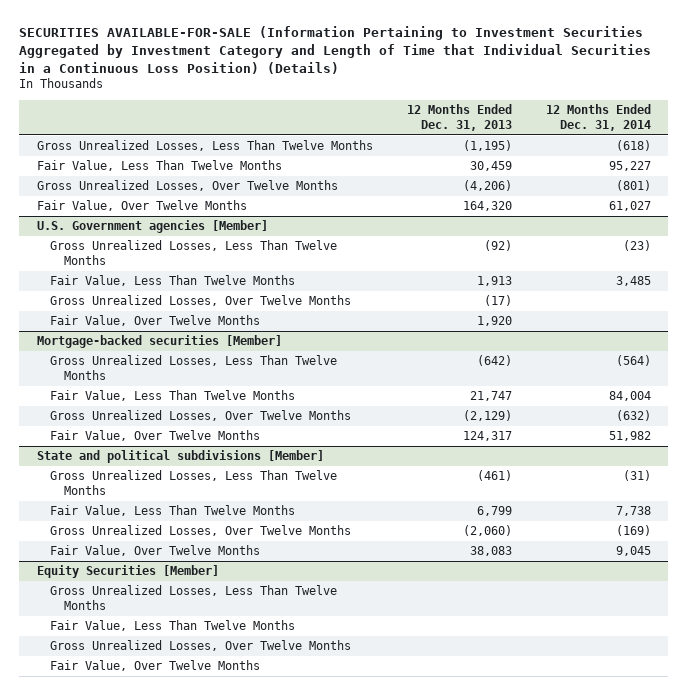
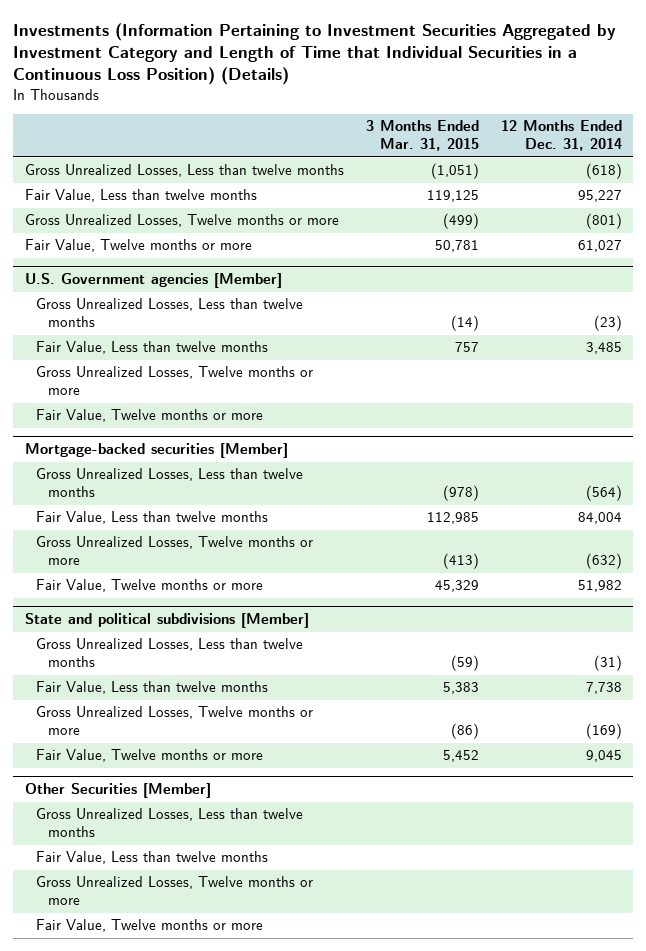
- SECURITIES AVAILABLE-FOR-SALE (Information Pertaining to Investment Securities Aggregated by Investment Category and Length of Time that Individual Securities in a Continuous Loss Position) (Details)
+ Investments (Information Pertaining to Investment Securities Aggregated by Investment Category and Length of Time that Individual Securities in a Continuous Loss Position) (Details)
- | 12 Months Ended Dec. 31, 2013 | 12 Months Ended Dec. 31, 2014
+ | 3 Months Ended Mar. 31, 2015 | 12 Months Ended Dec. 31, 2014
- Gross Unrealized Losses, Less Than Twelve Months | (1,195) | (618)
- Fair Value, Less Than Twelve Months | 30,459 | 95,227
- Gross Unrealized Losses, Over Twelve Months | (4,206) | (801)
- Fair Value, Over Twelve Months | 164,320 | 61,027
+ Gross Unrealized Losses, Less than twelve months | (1,051) | (618)
+ Fair Value, Less than twelve months | 119,125 | 95,227
+ Gross Unrealized Losses, Twelve months or more | (499) | (801)
+ Fair Value, Twelve months or more | 50,781 | 61,027
@ U.S. Government agencies [Member]
- Gross Unrealized Losses, Less Than Twelve Months | (92) | (23)
- Fair Value, Less Than Twelve Months | 1,913 | 3,485
- Gross Unrealized Losses, Over Twelve Months | (17) |
- Fair Value, Over Twelve Months | 1,920 |
+ Gross Unrealized Losses, Less than twelve months | (14) | (23)
+ Fair Value, Less than twelve months | 757 | 3,485
+ Gross Unrealized Losses, Twelve months or more
+ Fair Value, Twelve months or more
@ Mortgage-backed securities [Member]
- Gross Unrealized Losses, Less Than Twelve Months | (642) | (564)
- Fair Value, Less Than Twelve Months | 21,747 | 84,004
- Gross Unrealized Losses, Over Twelve Months | (2,129) | (632)
- Fair Value, Over Twelve Months | 124,317 | 51,982
+ Gross Unrealized Losses, Less than twelve months | (978) | (564)
+ Fair Value, Less than twelve months | 112,985 | 84,004
+ Gross Unrealized Losses, Twelve months or more | (413) | (632)
+ Fair Value, Twelve months or more | 45,329 | 51,982
@ State and political subdivisions [Member]
- Gross Unrealized Losses, Less Than Twelve Months | (461) | (31)
- Fair Value, Less Than Twelve Months | 6,799 | 7,738
- Gross Unrealized Losses, Over Twelve Months | (2,060) | (169)
- Fair Value, Over Twelve Months | 38,083 | 9,045
- Equity Securities [Member]
- Gross Unrealized Losses, Less Than Twelve Months
- Fair Value, Less Than Twelve Months
- Gross Unrealized Losses, Over Twelve Months
- Fair Value, Over Twelve Months
@ State and political subdivisions [Member]
+ Gross Unrealized Losses, Less than twelve months | (59) | (31)
+ Fair Value, Less than twelve months | 5,383 | 7,738
+ Gross Unrealized Losses, Twelve months or more | (86) | (169)
+ Fair Value, Twelve months or more | 5,452 | 9,045
+ Other Securities [Member]
+ Gross Unrealized Losses, Less than twelve months
+ Fair Value, Less than twelve months
+ Gross Unrealized Losses, Twelve months or more
+ Fair Value, Twelve months or more

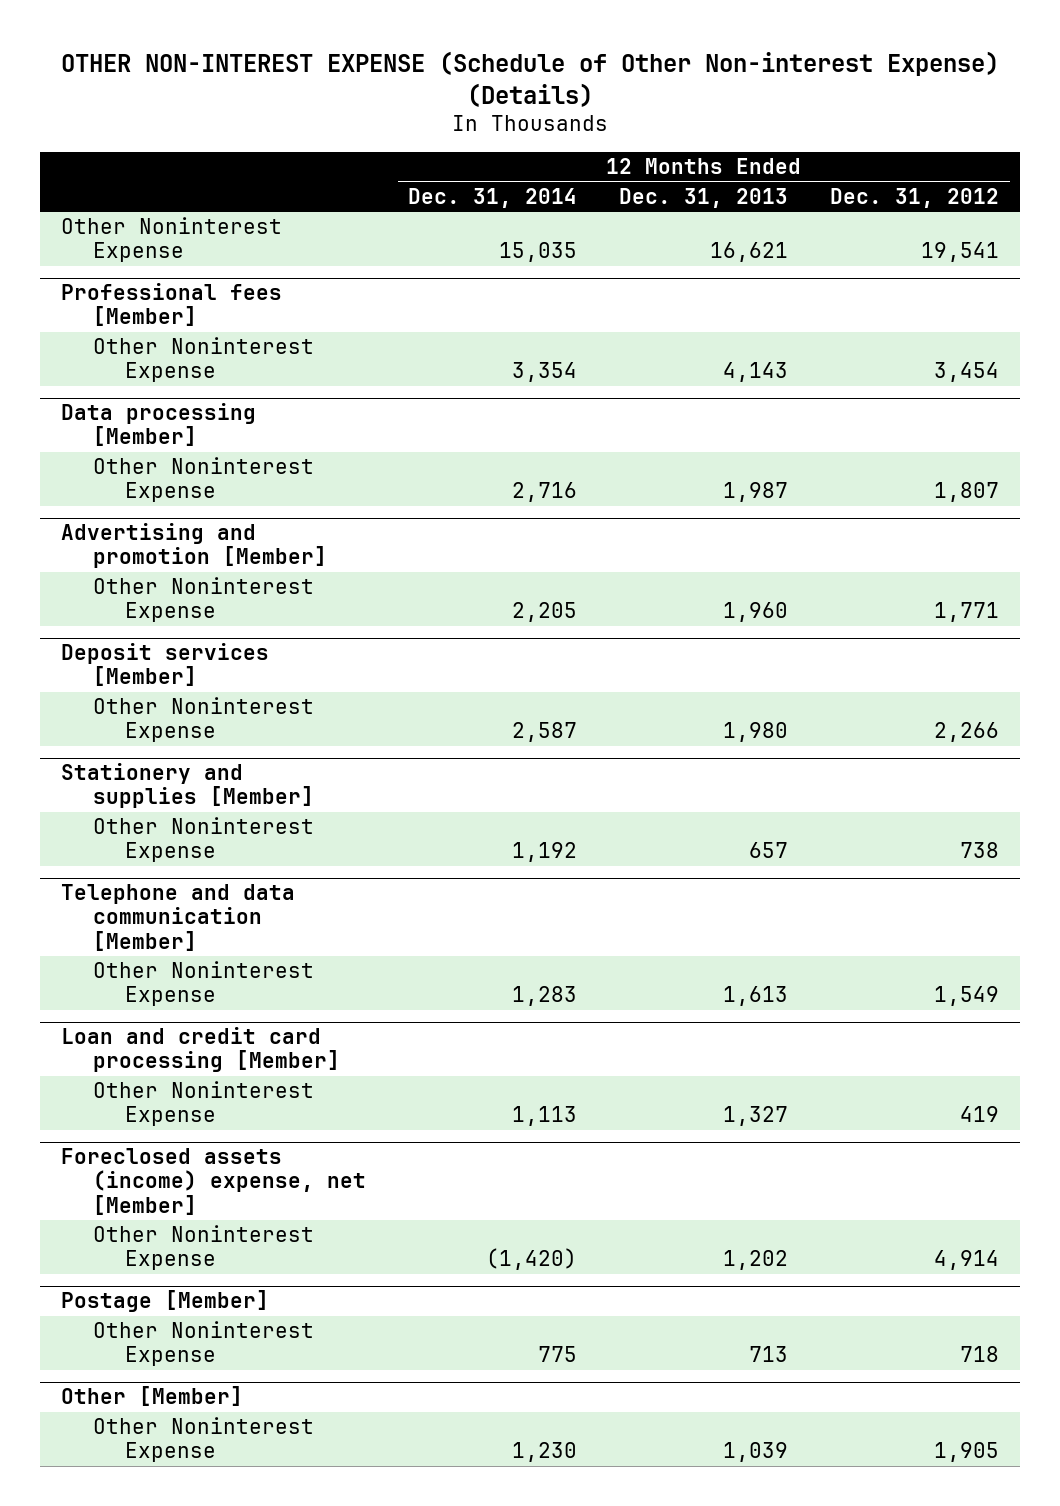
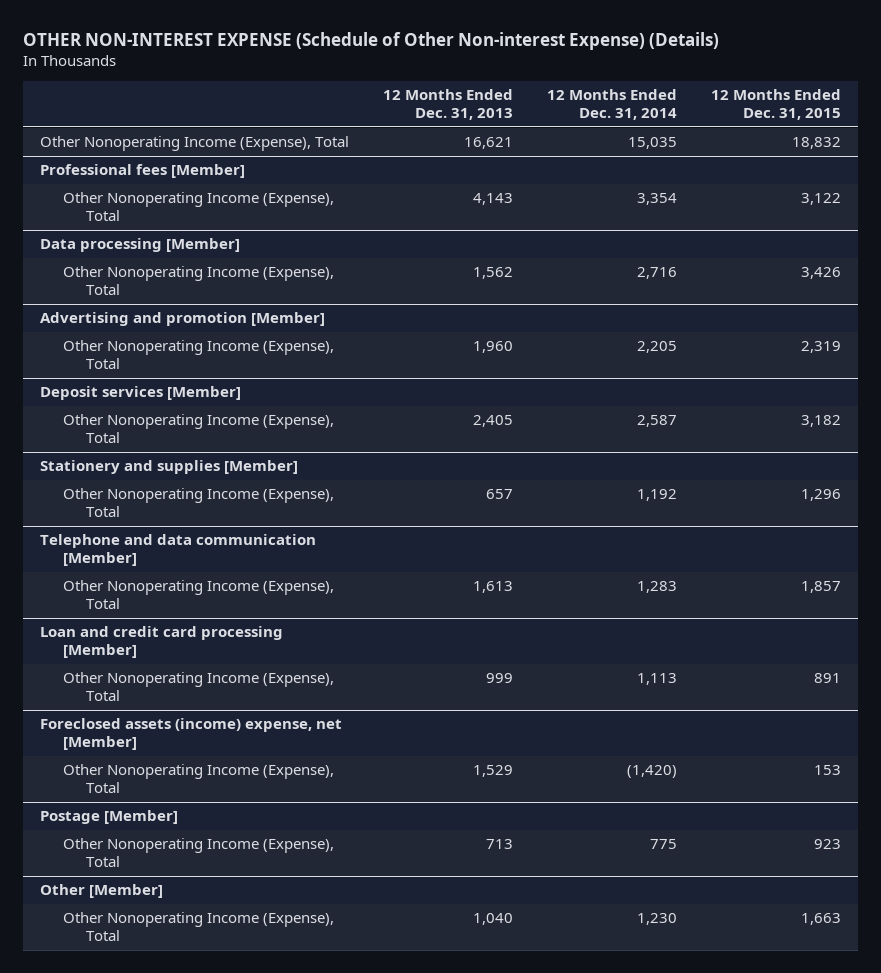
- | 12 Months Ended Dec. 31, 2014 | 12 Months Ended Dec. 31, 2013 | 12 Months Ended Dec. 31, 2012
+ | 12 Months Ended Dec. 31, 2013 | 12 Months Ended Dec. 31, 2014 | 12 Months Ended Dec. 31, 2015
- Other Noninterest Expense | 15,035 | 16,621 | 19,541
+ Other Nonoperating Income (Expense), Total | 16,621 | 15,035 | 18,832
@ Professional fees [Member]
- Other Noninterest Expense | 3,354 | 4,143 | 3,454
+ Other Nonoperating Income (Expense), Total | 4,143 | 3,354 | 3,122
@ Data processing [Member]
- Other Noninterest Expense | 2,716 | 1,987 | 1,807
+ Other Nonoperating Income (Expense), Total | 1,562 | 2,716 | 3,426
@ Advertising and promotion [Member]
- Other Noninterest Expense | 2,205 | 1,960 | 1,771
+ Other Nonoperating Income (Expense), Total | 1,960 | 2,205 | 2,319
@ Deposit services [Member]
- Other Noninterest Expense | 2,587 | 1,980 | 2,266
+ Other Nonoperating Income (Expense), Total | 2,405 | 2,587 | 3,182
@ Stationery and supplies [Member]
- Other Noninterest Expense | 1,192 | 657 | 738
+ Other Nonoperating Income (Expense), Total | 657 | 1,192 | 1,296
@ Telephone and data communication [Member]
- Other Noninterest Expense | 1,283 | 1,613 | 1,549
+ Other Nonoperating Income (Expense), Total | 1,613 | 1,283 | 1,857
@ Loan and credit card processing [Member]
- Other Noninterest Expense | 1,113 | 1,327 | 419
+ Other Nonoperating Income (Expense), Total | 999 | 1,113 | 891
@ Foreclosed assets (income) expense, net [Member]
- Other Noninterest Expense | (1,420) | 1,202 | 4,914
+ Other Nonoperating Income (Expense), Total | 1,529 | (1,420) | 153
@ Postage [Member]
- Other Noninterest Expense | 775 | 713 | 718
+ Other Nonoperating Income (Expense), Total | 713 | 775 | 923
@ Other [Member]
- Other Noninterest Expense | 1,230 | 1,039 | 1,905
+ Other Nonoperating Income (Expense), Total | 1,040 | 1,230 | 1,663

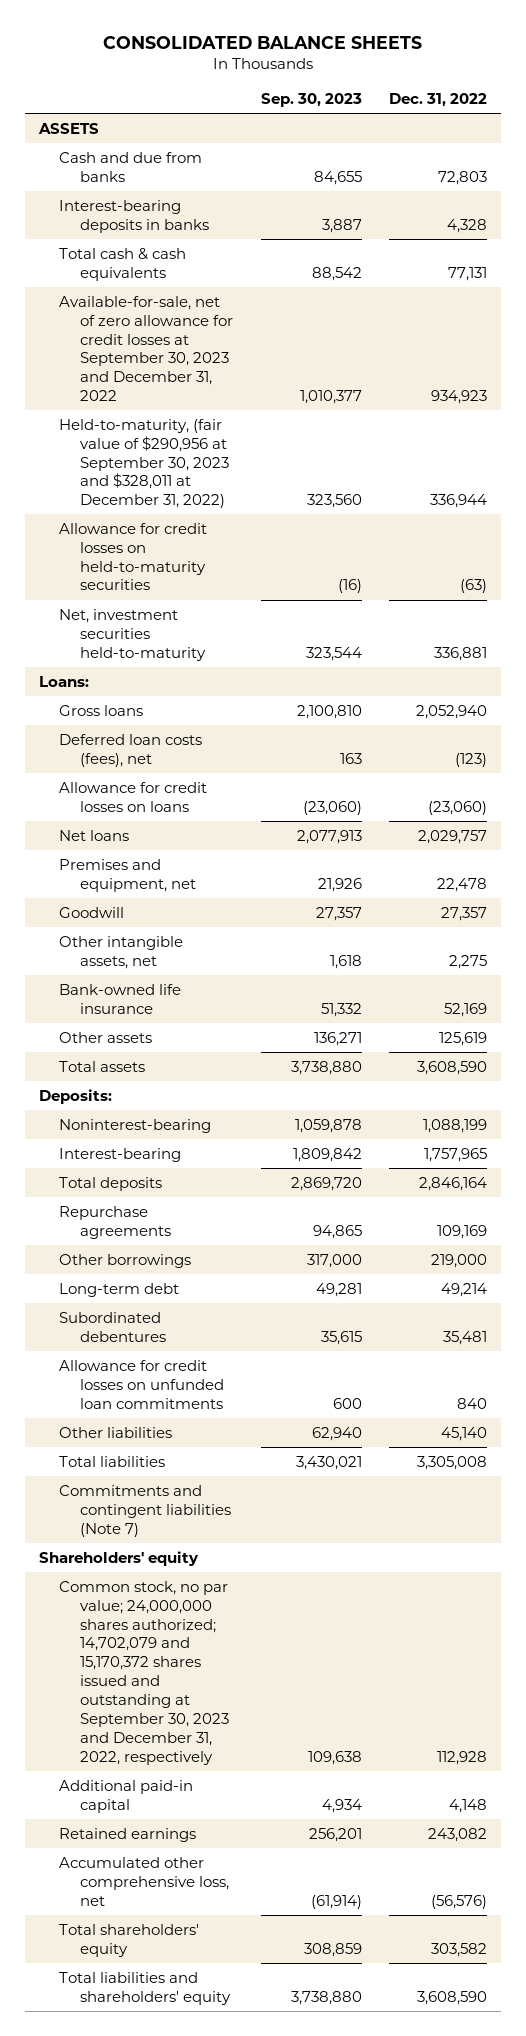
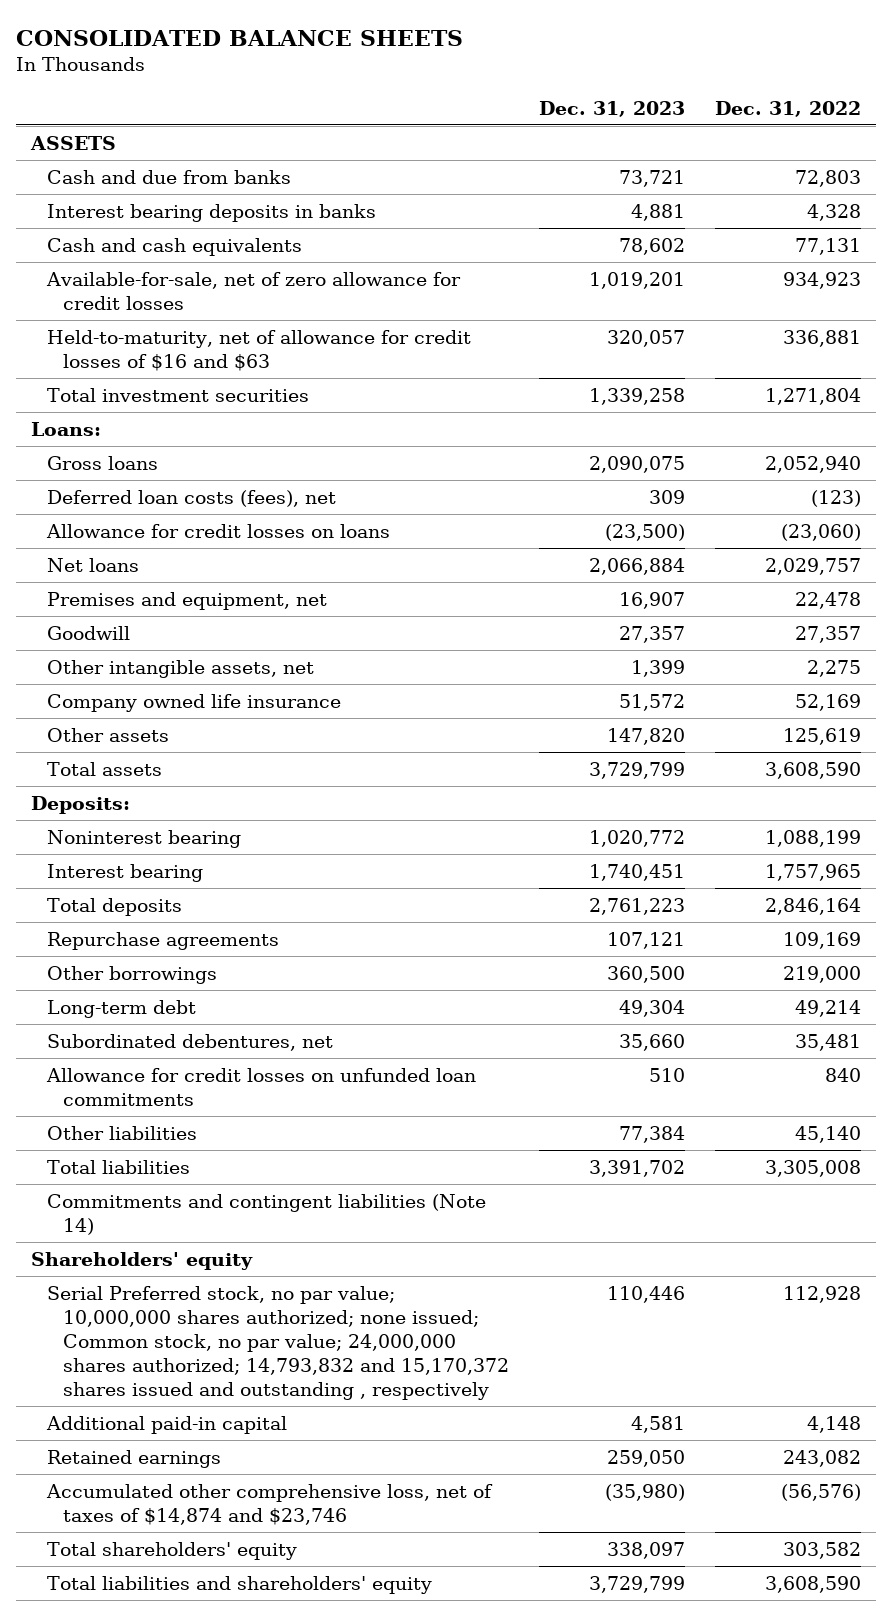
- | Sep. 30, 2023 | Dec. 31, 2022
+ | Dec. 31, 2023 | Dec. 31, 2022
- Interest-bearing deposits in banks | 3,887 | 4,328
- Total cash & cash equivalents | 88,542 | 77,131
- Available-for-sale, net of zero allowance for credit losses at September 30, 2023 and December 31, 2022 | 1,010,377 | 934,923
- Held-to-maturity, (fair value of $290,956 at September 30, 2023 and $328,011 at December 31, 2022) | 323,560 | 336,944
- Allowance for credit losses on held-to-maturity securities | (16) | (63)
- Net, investment securities held-to-maturity | 323,544 | 336,881
+ Interest bearing deposits in banks | 4,881 | 4,328
+ Cash and cash equivalents | 78,602 | 77,131
+ Available-for-sale, net of zero allowance for credit losses | 1,019,201 | 934,923
+ Held-to-maturity, net of allowance for credit losses of $16 and $63 | 320,057 | 336,881
+ Total investment securities | 1,339,258 | 1,271,804
- Bank-owned life insurance | 51,332 | 52,169
+ Company owned life insurance | 51,572 | 52,169
- Noninterest-bearing | 1,059,878 | 1,088,199
- Interest-bearing | 1,809,842 | 1,757,965
+ Noninterest bearing | 1,020,772 | 1,088,199
+ Interest bearing | 1,740,451 | 1,757,965
- Subordinated debentures | 35,615 | 35,481
+ Subordinated debentures, net | 35,660 | 35,481
- Commitments and contingent liabilities (Note 7)
+ Commitments and contingent liabilities (Note 14)
- Common stock, no par value; 24,000,000 shares authorized; 14,702,079 and 15,170,372 shares issued and outstanding at September 30, 2023 and December 31, 2022, respectively | 109,638 | 112,928
+ Serial Preferred stock, no par value; 10,000,000 shares authorized; none issued; Common stock, no par value; 24,000,000 shares authorized; 14,793,832 and 15,170,372 shares issued and outstanding , respectively | 110,446 | 112,928
- Accumulated other comprehensive loss, net | (61,914) | (56,576)
+ Accumulated other comprehensive loss, net of taxes of $14,874 and $23,746 | (35,980) | (56,576)

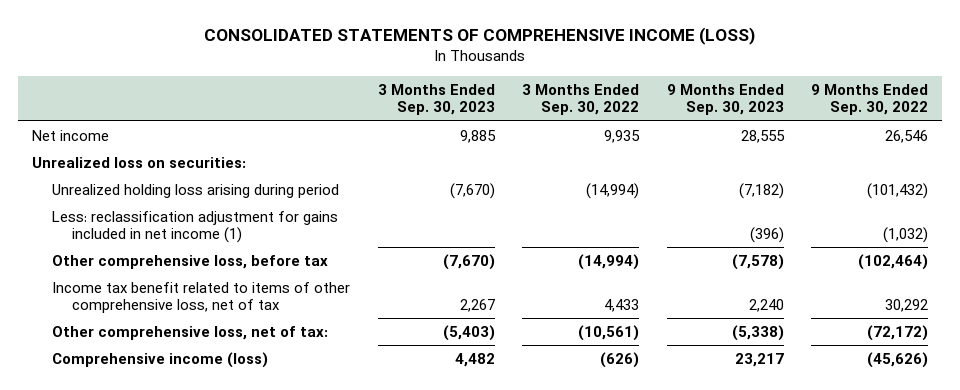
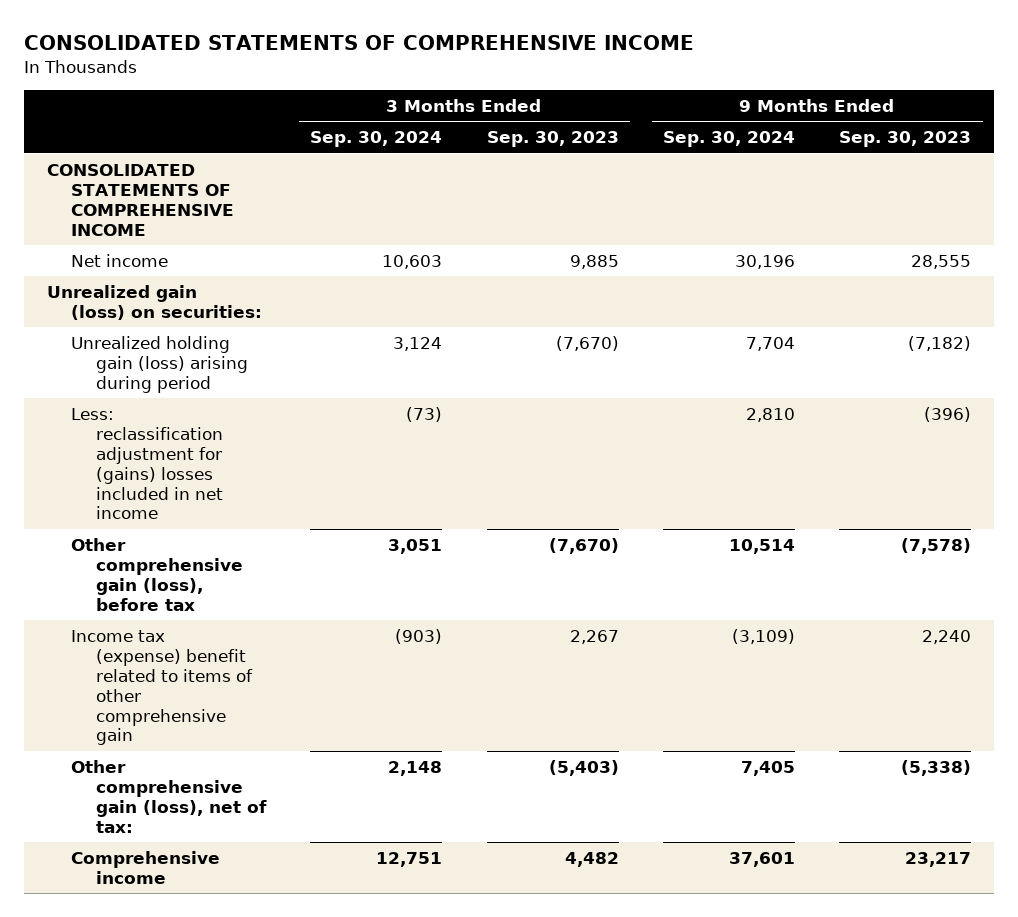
- CONSOLIDATED STATEMENTS OF COMPREHENSIVE INCOME (LOSS)
+ CONSOLIDATED STATEMENTS OF COMPREHENSIVE INCOME
- | 3 Months Ended Sep. 30, 2023 | 3 Months Ended Sep. 30, 2022 | 9 Months Ended Sep. 30, 2023 | 9 Months Ended Sep. 30, 2022
+ | 3 Months Ended Sep. 30, 2024 | 3 Months Ended Sep. 30, 2023 | 9 Months Ended Sep. 30, 2024 | 9 Months Ended Sep. 30, 2023
+ CONSOLIDATED STATEMENTS OF COMPREHENSIVE INCOME
- Unrealized loss on securities:
- Unrealized holding loss arising during period | (7,670) | (14,994) | (7,182) | (101,432)
- Less: reclassification adjustment for gains included in net income (1) | | | (396) | (1,032)
- Other comprehensive loss, before tax | (7,670) | (14,994) | (7,578) | (102,464)
- Income tax benefit related to items of other comprehensive loss, net of tax | 2,267 | 4,433 | 2,240 | 30,292
- Other comprehensive loss, net of tax: | (5,403) | (10,561) | (5,338) | (72,172)
- Comprehensive income (loss) | 4,482 | (626) | 23,217 | (45,626)
+ Unrealized gain (loss) on securities:
+ Unrealized holding gain (loss) arising during period | 3,124 | (7,670) | 7,704 | (7,182)
+ Less: reclassification adjustment for (gains) losses included in net income | (73) | | 2,810 | (396)
+ Other comprehensive gain (loss), before tax | 3,051 | (7,670) | 10,514 | (7,578)
+ Income tax (expense) benefit related to items of other comprehensive gain | (903) | 2,267 | (3,109) | 2,240
+ Other comprehensive gain (loss), net of tax: | 2,148 | (5,403) | 7,405 | (5,338)
+ Comprehensive income | 12,751 | 4,482 | 37,601 | 23,217

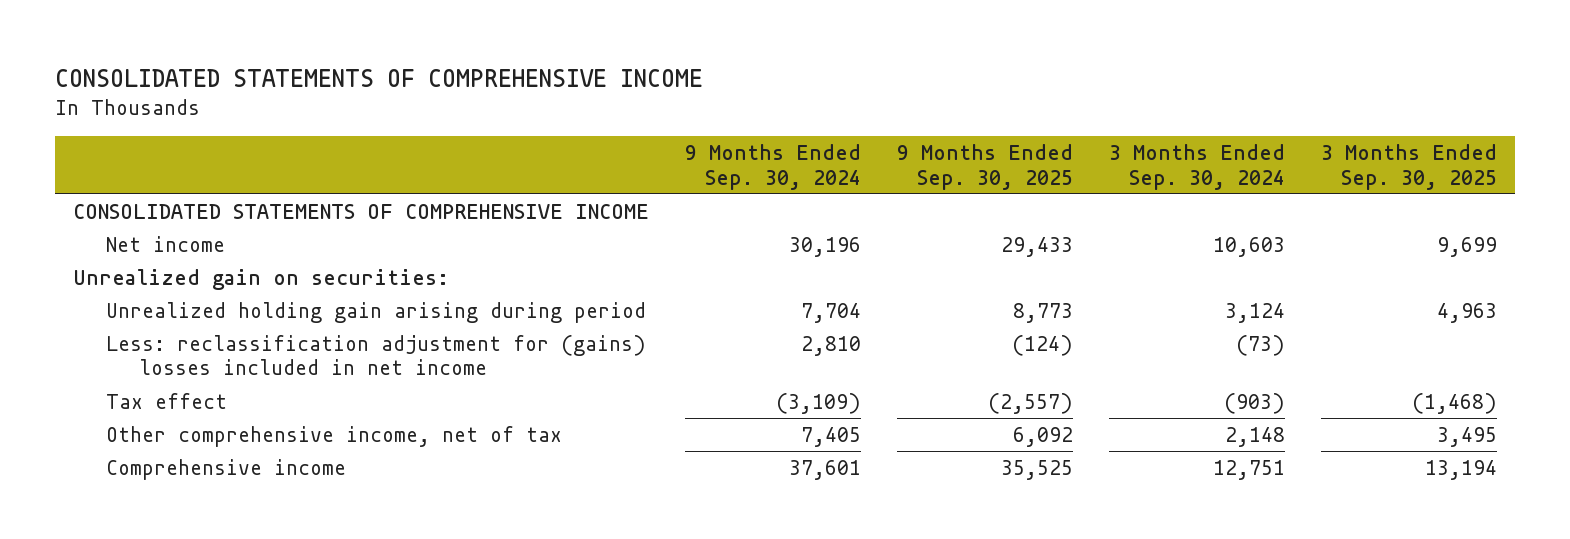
- | 3 Months Ended Sep. 30, 2024 | 3 Months Ended Sep. 30, 2023 | 9 Months Ended Sep. 30, 2024 | 9 Months Ended Sep. 30, 2023
+ | 9 Months Ended Sep. 30, 2024 | 9 Months Ended Sep. 30, 2025 | 3 Months Ended Sep. 30, 2024 | 3 Months Ended Sep. 30, 2025
- Unrealized gain (loss) on securities:
- Unrealized holding gain (loss) arising during period | 3,124 | (7,670) | 7,704 | (7,182)
+ Unrealized gain on securities:
+ Unrealized holding gain arising during period | 7,704 | 8,773 | 3,124 | 4,963
- Other comprehensive gain (loss), before tax | 3,051 | (7,670) | 10,514 | (7,578)
- Income tax (expense) benefit related to items of other comprehensive gain | (903) | 2,267 | (3,109) | 2,240
- Other comprehensive gain (loss), net of tax: | 2,148 | (5,403) | 7,405 | (5,338)
+ Tax effect | (3,109) | (2,557) | (903) | (1,468)
+ Other comprehensive income, net of tax | 7,405 | 6,092 | 2,148 | 3,495

